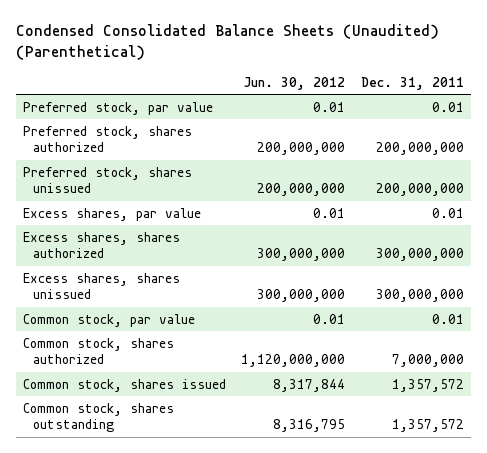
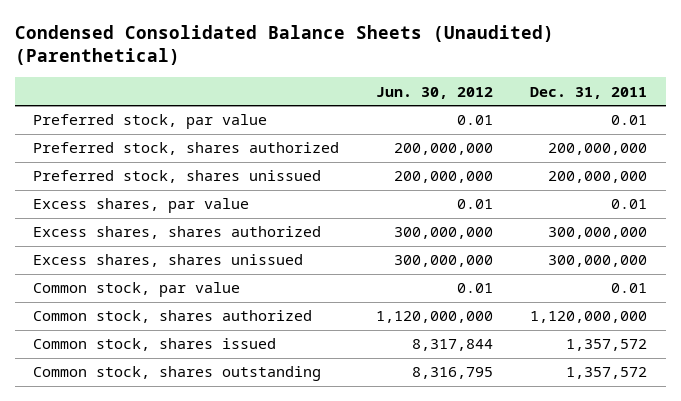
- Common stock, shares authorized | 1,120,000,000 | 7,000,000
+ Common stock, shares authorized | 1,120,000,000 | 1,120,000,000

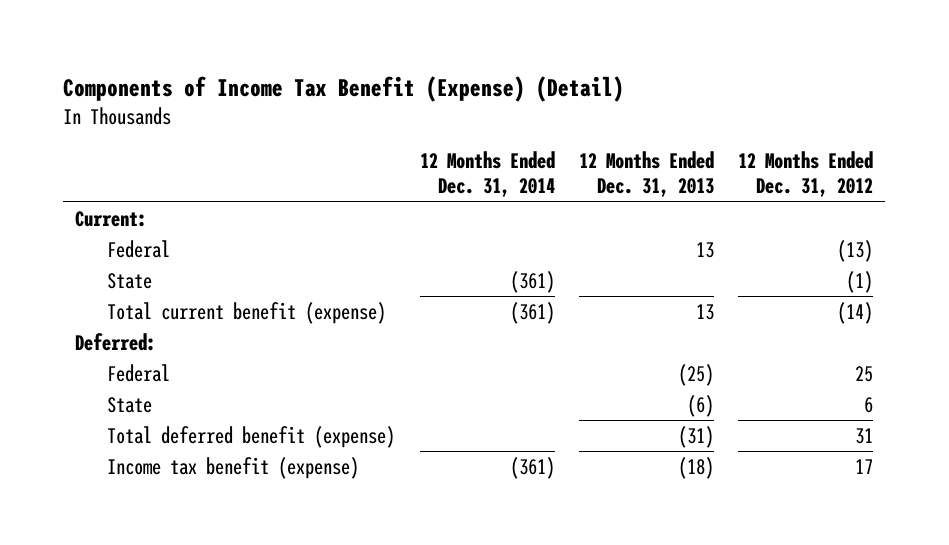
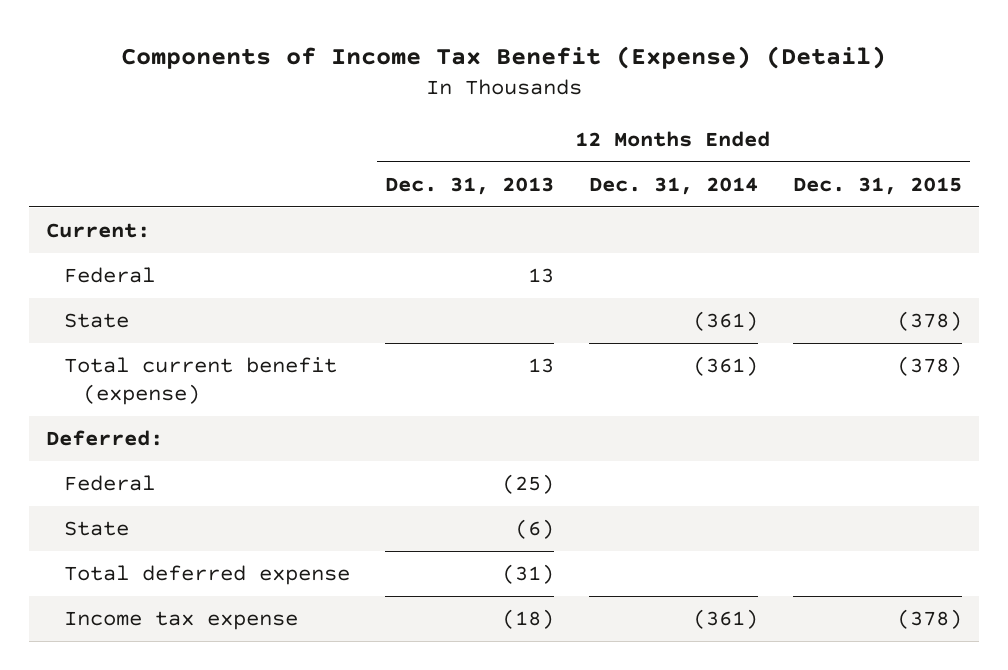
- | 12 Months Ended Dec. 31, 2014 | 12 Months Ended Dec. 31, 2013 | 12 Months Ended Dec. 31, 2012
+ | 12 Months Ended Dec. 31, 2013 | 12 Months Ended Dec. 31, 2014 | 12 Months Ended Dec. 31, 2015
- Total deferred benefit (expense) | | (31) | 31
- Income tax benefit (expense) | (361) | (18) | 17
+ Total deferred expense | (31) | |
+ Income tax expense | (18) | (361) | (378)

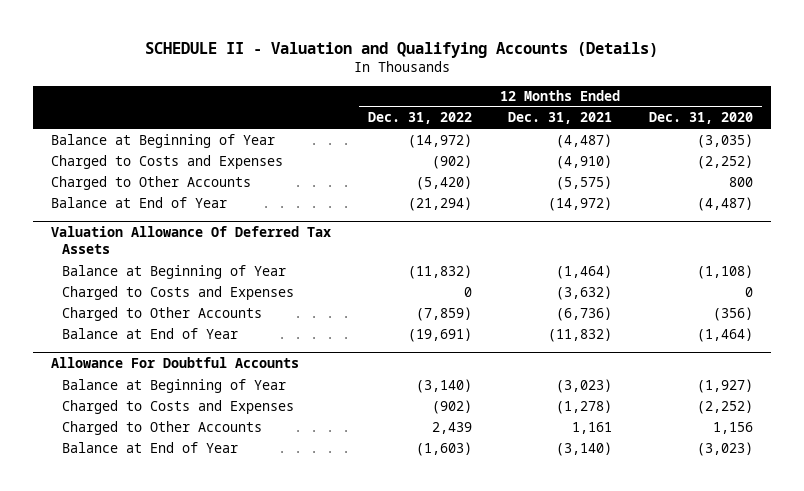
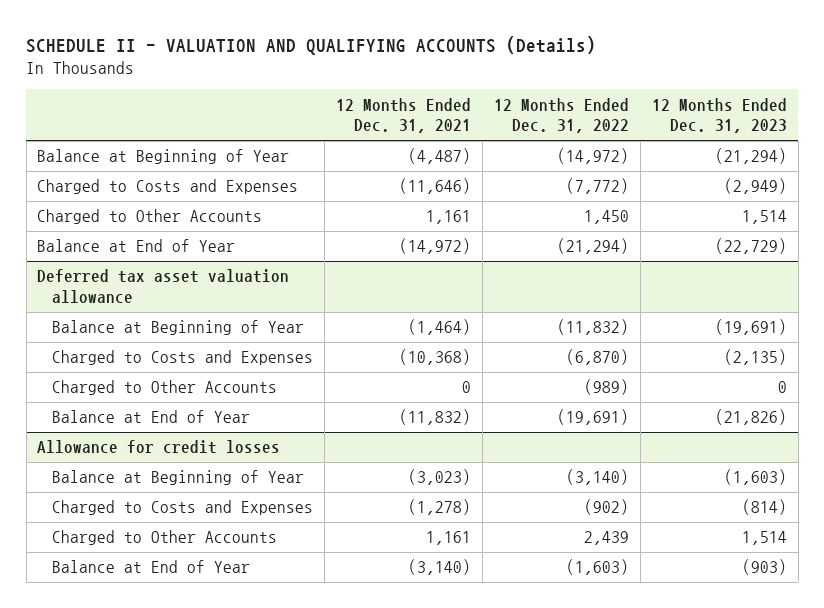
- SCHEDULE II - Valuation and Qualifying Accounts (Details)
+ SCHEDULE II - VALUATION AND QUALIFYING ACCOUNTS (Details)
- | 12 Months Ended Dec. 31, 2022 | 12 Months Ended Dec. 31, 2021 | 12 Months Ended Dec. 31, 2020
+ | 12 Months Ended Dec. 31, 2021 | 12 Months Ended Dec. 31, 2022 | 12 Months Ended Dec. 31, 2023
- Charged to Costs and Expenses | (902) | (4,910) | (2,252)
- Charged to Other Accounts | (5,420) | (5,575) | 800
+ Charged to Costs and Expenses | (11,646) | (7,772) | (2,949)
+ Charged to Other Accounts | 1,161 | 1,450 | 1,514
- Valuation Allowance Of Deferred Tax Assets
+ Deferred tax asset valuation allowance
- Charged to Costs and Expenses | 0 | (3,632) | 0
- Charged to Other Accounts | (7,859) | (6,736) | (356)
+ Charged to Costs and Expenses | (10,368) | (6,870) | (2,135)
+ Charged to Other Accounts | 0 | (989) | 0
- Allowance For Doubtful Accounts
+ Allowance for credit losses

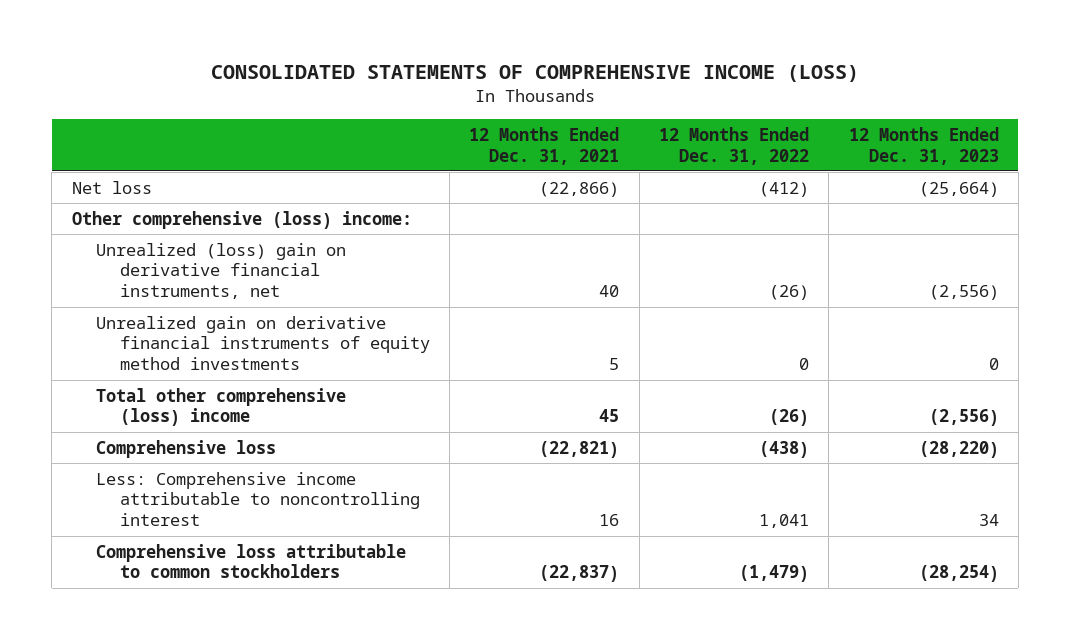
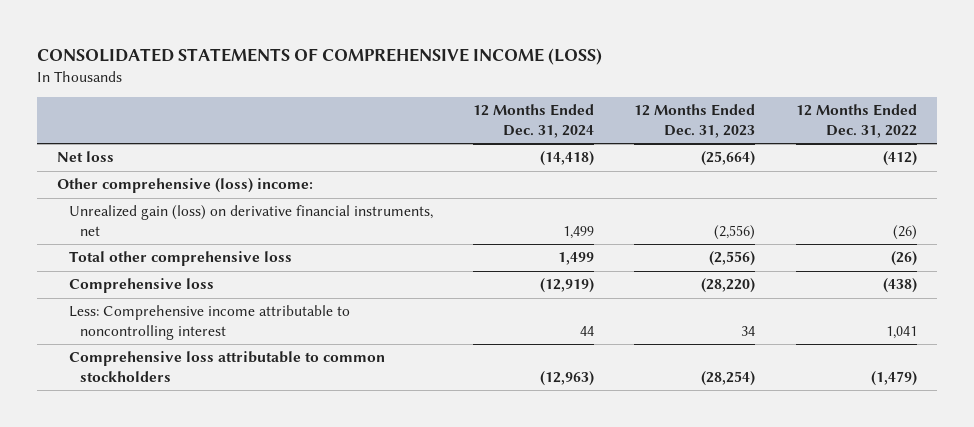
- | 12 Months Ended Dec. 31, 2021 | 12 Months Ended Dec. 31, 2022 | 12 Months Ended Dec. 31, 2023
+ | 12 Months Ended Dec. 31, 2024 | 12 Months Ended Dec. 31, 2023 | 12 Months Ended Dec. 31, 2022
- Unrealized (loss) gain on derivative financial instruments, net | 40 | (26) | (2,556)
- Unrealized gain on derivative financial instruments of equity method investments | 5 | 0 | 0
- Total other comprehensive (loss) income | 45 | (26) | (2,556)
+ Unrealized gain (loss) on derivative financial instruments, net | 1,499 | (2,556) | (26)
+ Total other comprehensive loss | 1,499 | (2,556) | (26)

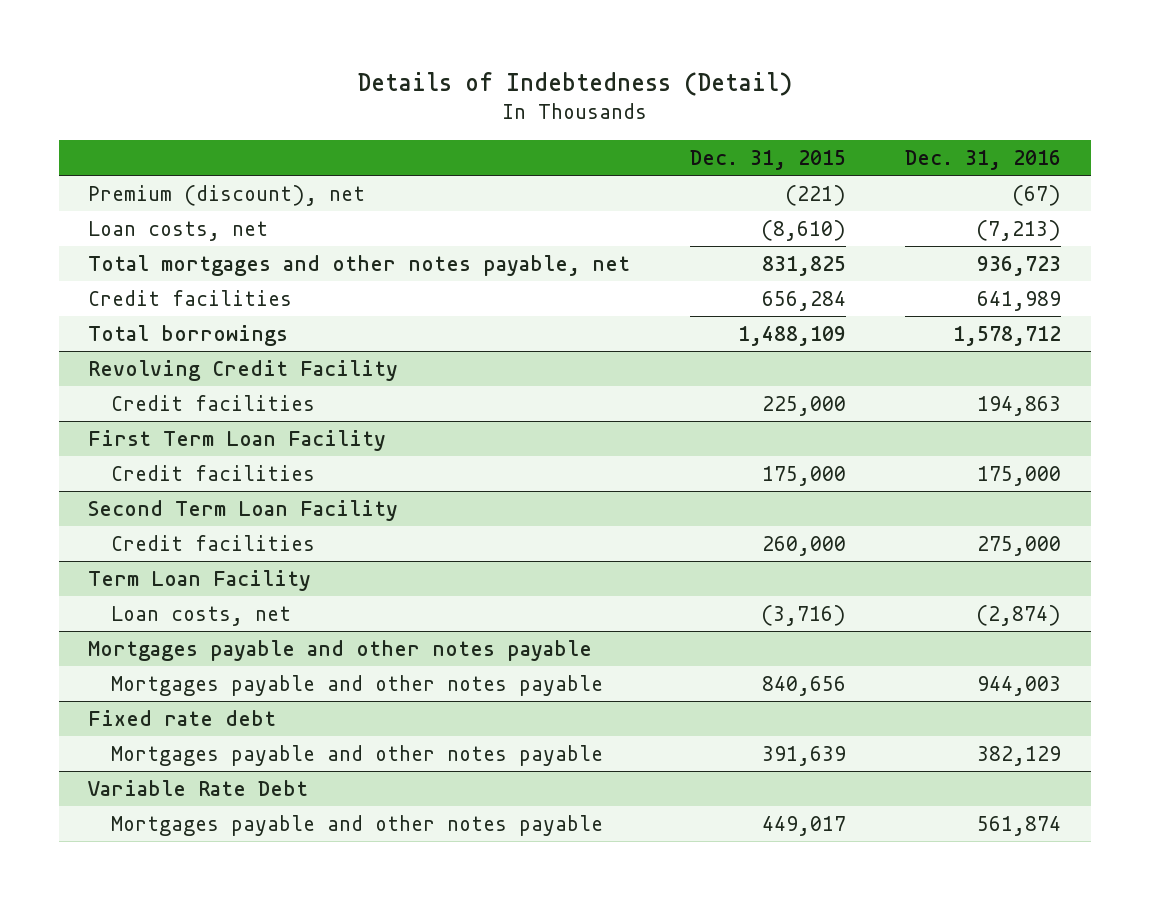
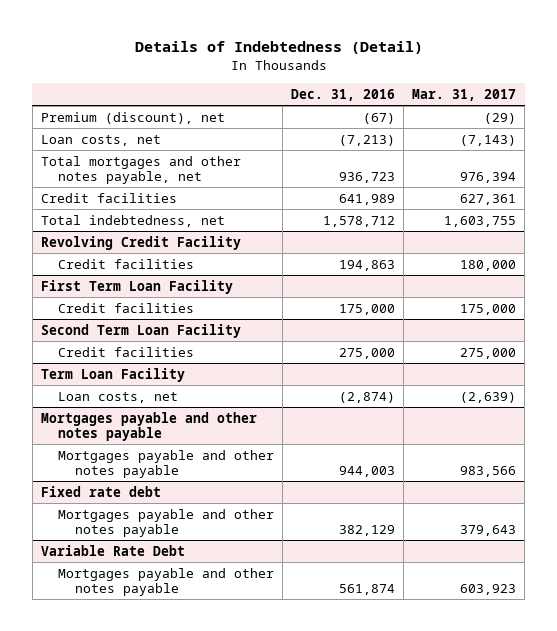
- | Dec. 31, 2015 | Dec. 31, 2016
+ | Dec. 31, 2016 | Mar. 31, 2017
- Total borrowings | 1,488,109 | 1,578,712
+ Total indebtedness, net | 1,578,712 | 1,603,755

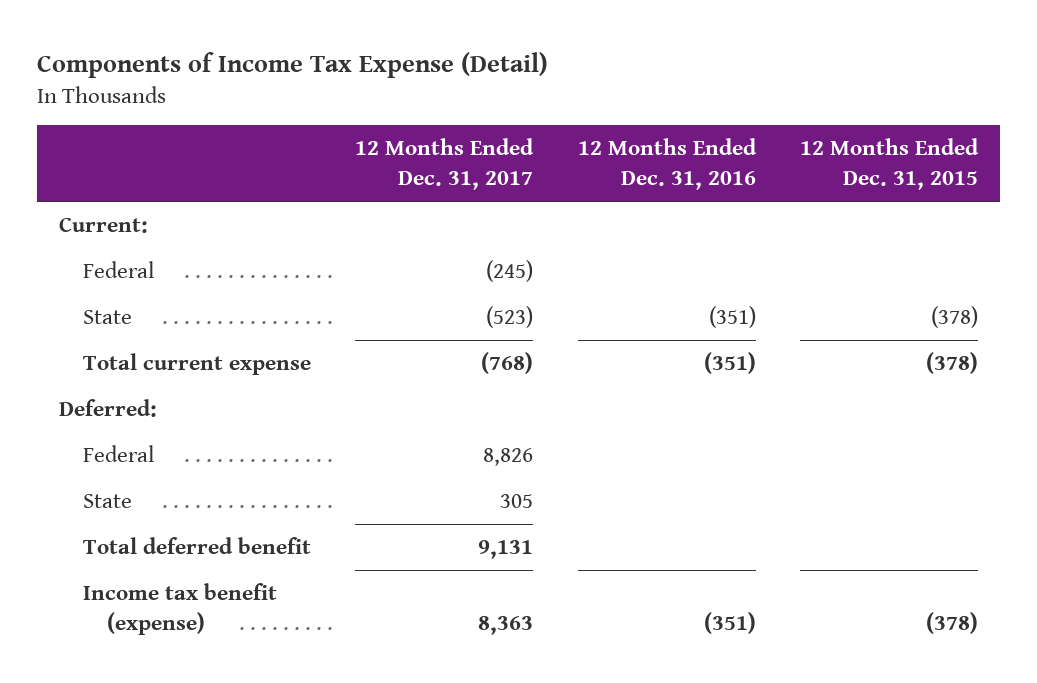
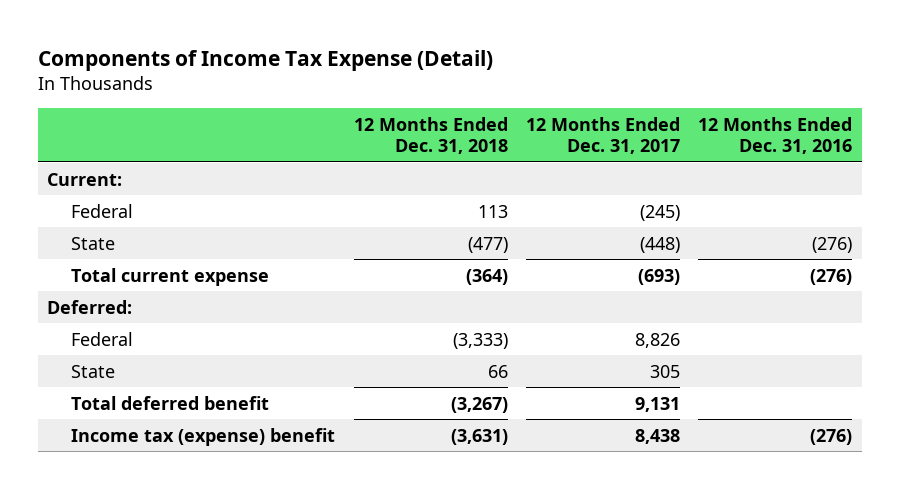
- | 12 Months Ended Dec. 31, 2017 | 12 Months Ended Dec. 31, 2016 | 12 Months Ended Dec. 31, 2015
+ | 12 Months Ended Dec. 31, 2018 | 12 Months Ended Dec. 31, 2017 | 12 Months Ended Dec. 31, 2016
- State | (523) | (351) | (378)
- Total current expense | (768) | (351) | (378)
+ State | (477) | (448) | (276)
+ Total current expense | (364) | (693) | (276)
- Income tax benefit (expense) | 8,363 | (351) | (378)
+ Income tax (expense) benefit | (3,631) | 8,438 | (276)

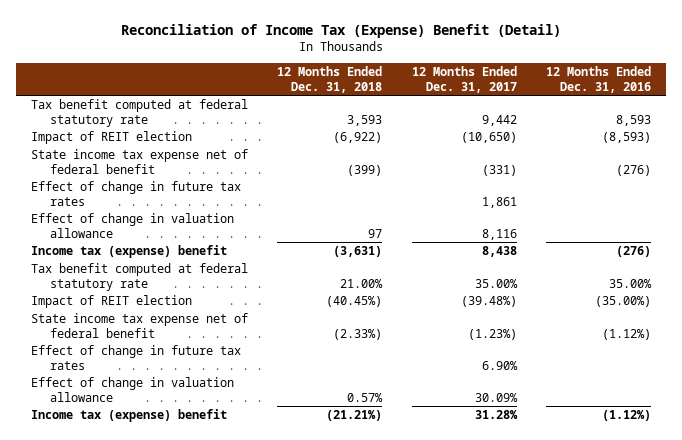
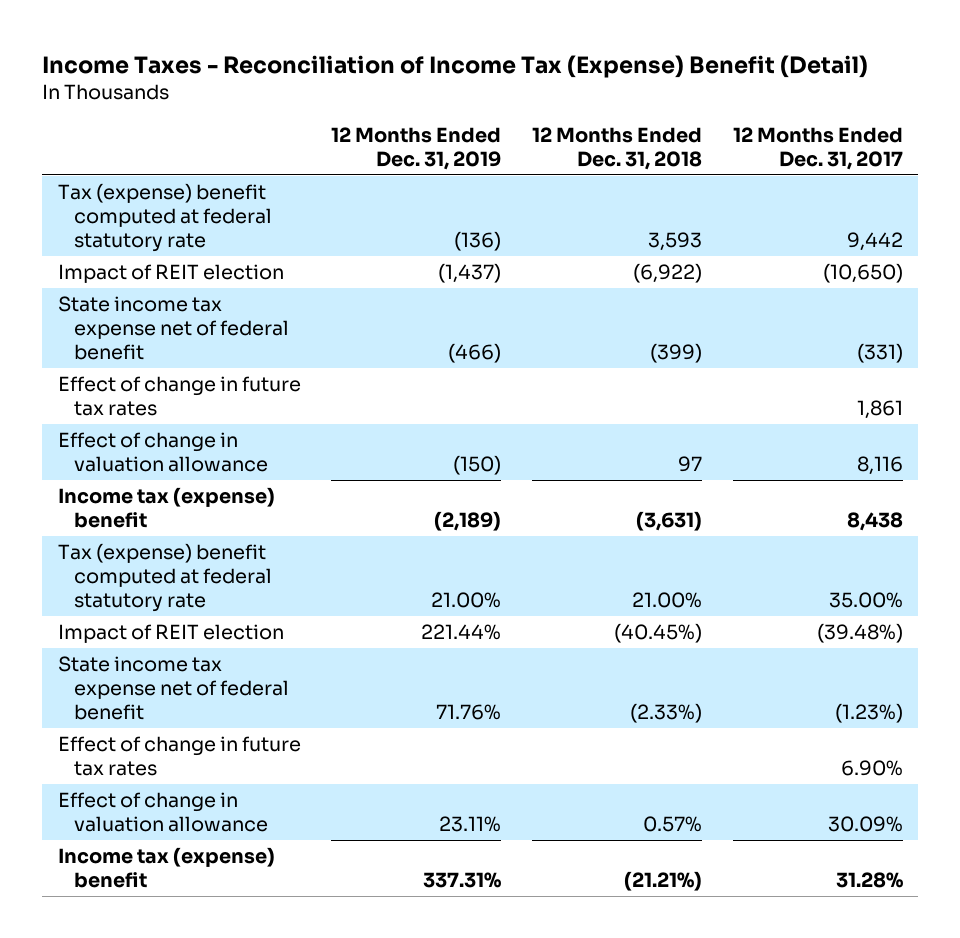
- Reconciliation of Income Tax (Expense) Benefit (Detail)
+ Income Taxes - Reconciliation of Income Tax (Expense) Benefit (Detail)
- | 12 Months Ended Dec. 31, 2018 | 12 Months Ended Dec. 31, 2017 | 12 Months Ended Dec. 31, 2016
+ | 12 Months Ended Dec. 31, 2019 | 12 Months Ended Dec. 31, 2018 | 12 Months Ended Dec. 31, 2017
- Tax benefit computed at federal statutory rate | 3,593 | 9,442 | 8,593
+ Tax (expense) benefit computed at federal statutory rate | (136) | 3,593 | 9,442
- Tax benefit computed at federal statutory rate | 21.00% | 35.00% | 35.00%
+ Tax (expense) benefit computed at federal statutory rate | 21.00% | 21.00% | 35.00%

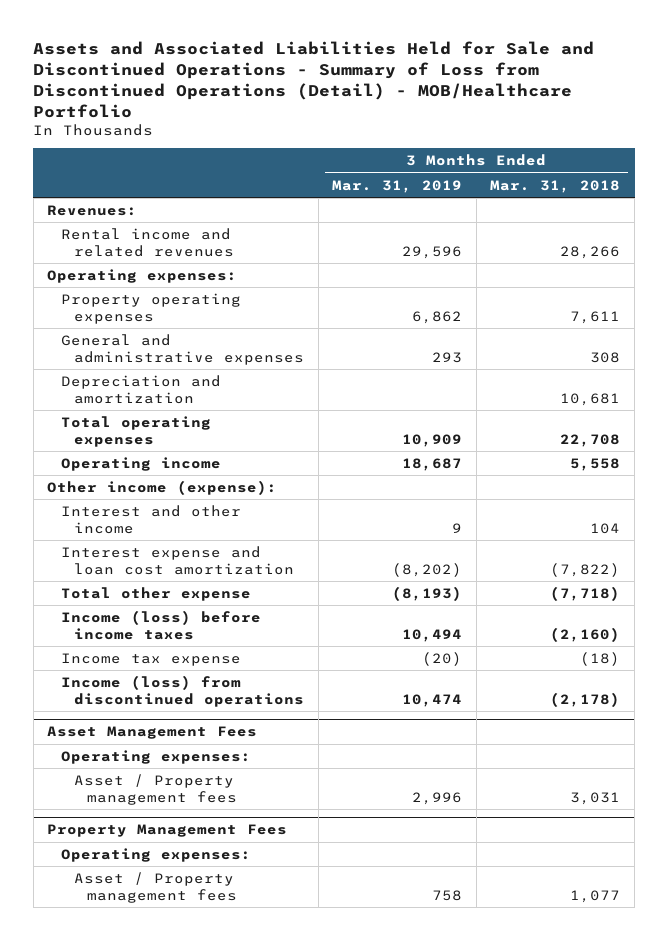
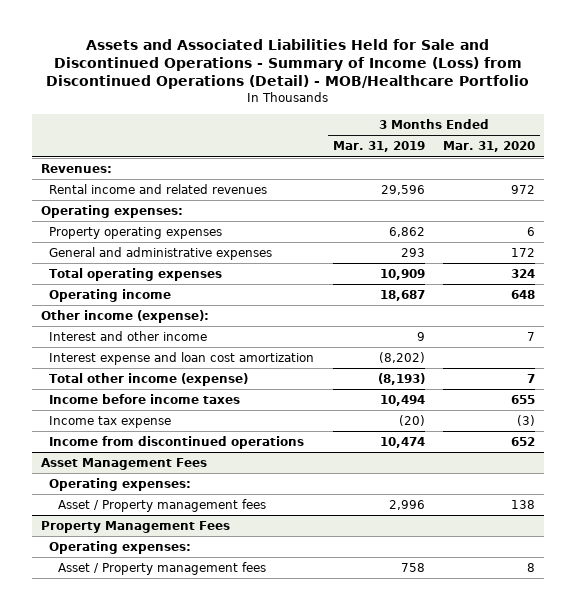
- Assets and Associated Liabilities Held for Sale and Discontinued Operations - Summary of Loss from Discontinued Operations (Detail) - MOB/Healthcare Portfolio
+ Assets and Associated Liabilities Held for Sale and Discontinued Operations - Summary of Income (Loss) from Discontinued Operations (Detail) - MOB/Healthcare Portfolio
- | 3 Months Ended Mar. 31, 2019 | 3 Months Ended Mar. 31, 2018
+ | 3 Months Ended Mar. 31, 2019 | 3 Months Ended Mar. 31, 2020
- Depreciation and amortization | | 10,681
- Total other expense | (8,193) | (7,718)
- Income (loss) before income taxes | 10,494 | (2,160)
+ Total other income (expense) | (8,193) | 7
+ Income before income taxes | 10,494 | 655
- Income (loss) from discontinued operations | 10,474 | (2,178)
+ Income from discontinued operations | 10,474 | 652

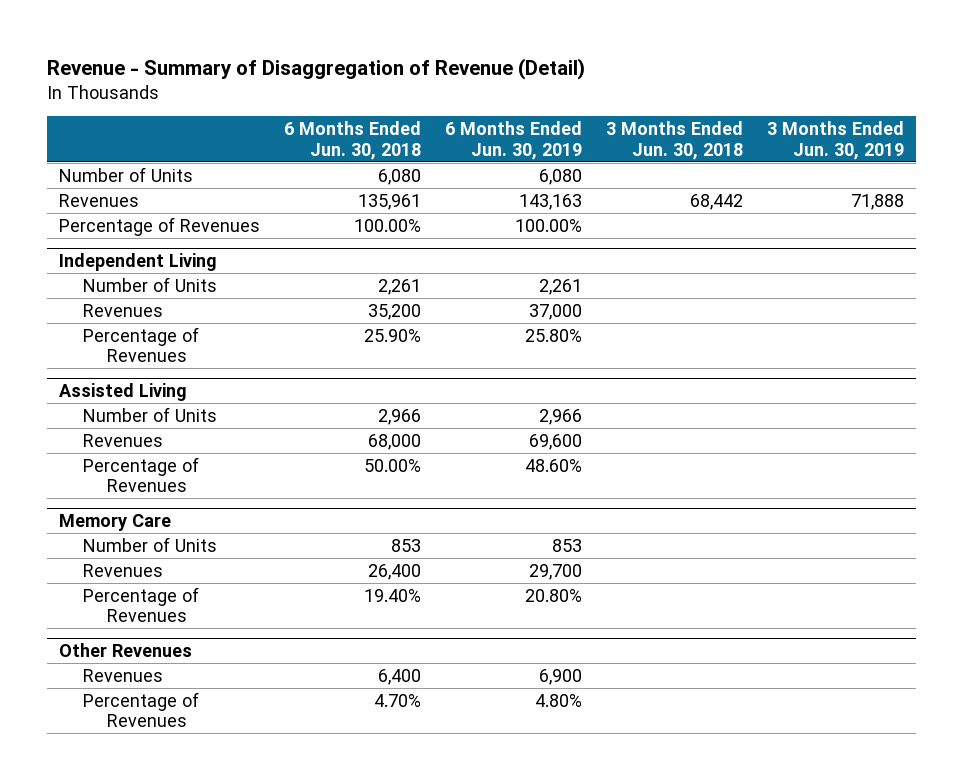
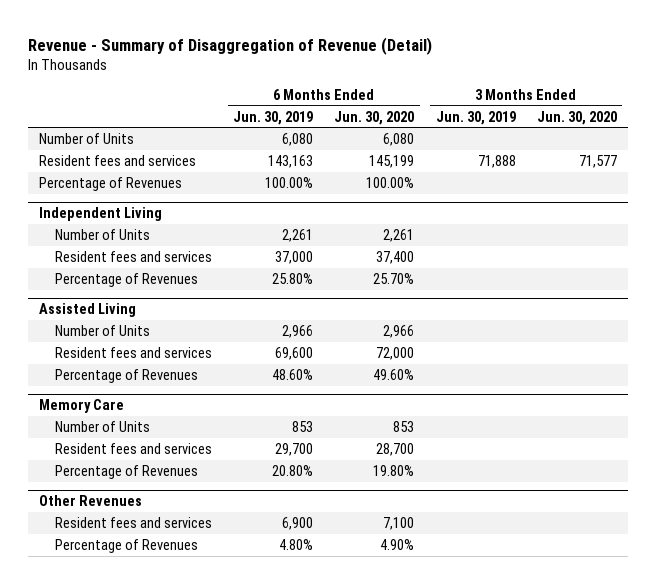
- | 6 Months Ended Jun. 30, 2018 | 6 Months Ended Jun. 30, 2019 | 3 Months Ended Jun. 30, 2018 | 3 Months Ended Jun. 30, 2019
+ | 6 Months Ended Jun. 30, 2019 | 6 Months Ended Jun. 30, 2020 | 3 Months Ended Jun. 30, 2019 | 3 Months Ended Jun. 30, 2020
- Revenues | 135,961 | 143,163 | 68,442 | 71,888
+ Resident fees and services | 143,163 | 145,199 | 71,888 | 71,577
@ Independent Living
- Revenues | 35,200 | 37,000 | |
+ Resident fees and services | 37,000 | 37,400 | |
@ Assisted Living
- Revenues | 68,000 | 69,600 | |
+ Resident fees and services | 69,600 | 72,000 | |
@ Memory Care
- Revenues | 26,400 | 29,700 | |
+ Resident fees and services | 29,700 | 28,700 | |
@ Other Revenues
- Revenues | 6,400 | 6,900 | |
+ Resident fees and services | 6,900 | 7,100 | |

